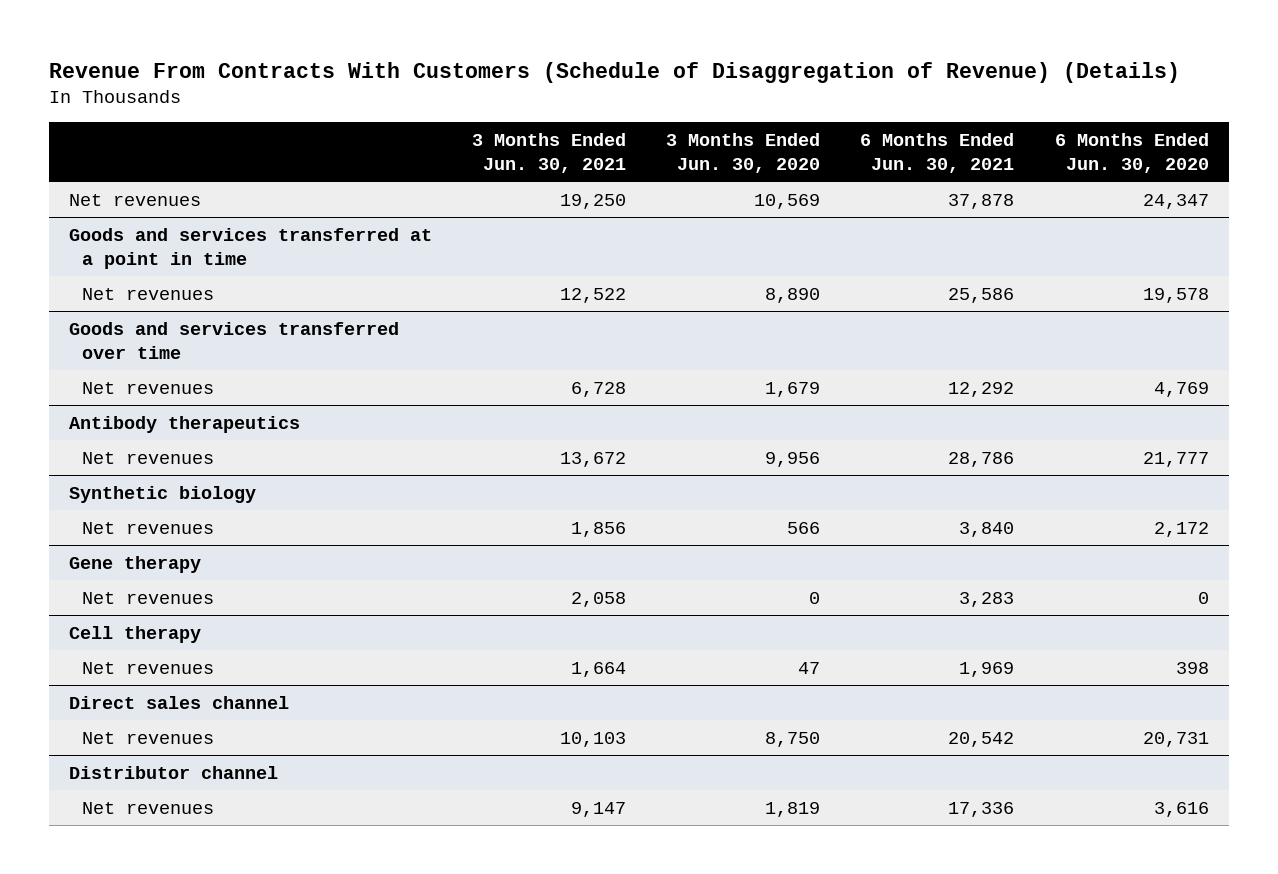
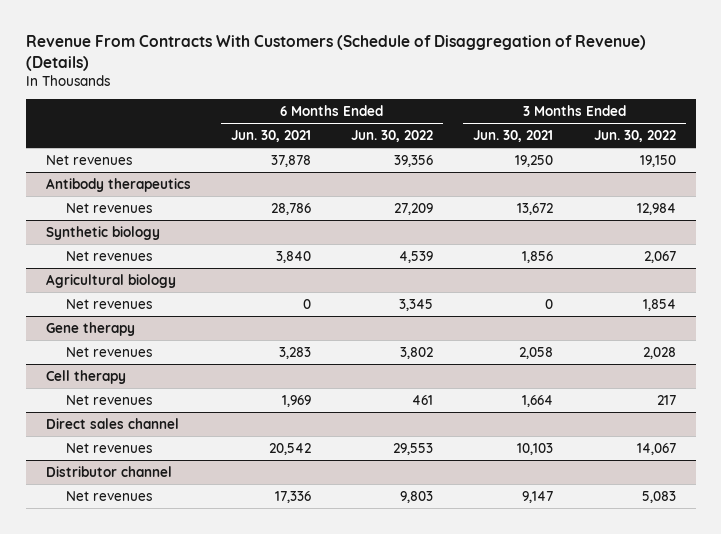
- | 3 Months Ended Jun. 30, 2021 | 3 Months Ended Jun. 30, 2020 | 6 Months Ended Jun. 30, 2021 | 6 Months Ended Jun. 30, 2020
+ | 6 Months Ended Jun. 30, 2021 | 6 Months Ended Jun. 30, 2022 | 3 Months Ended Jun. 30, 2021 | 3 Months Ended Jun. 30, 2022
- Goods and services transferred at a point in time
- Net revenues | 12,522 | 8,890 | 25,586 | 19,578
- Goods and services transferred over time
- Net revenues | 6,728 | 1,679 | 12,292 | 4,769
+ Agricultural biology
+ Net revenues | 0 | 3,345 | 0 | 1,854

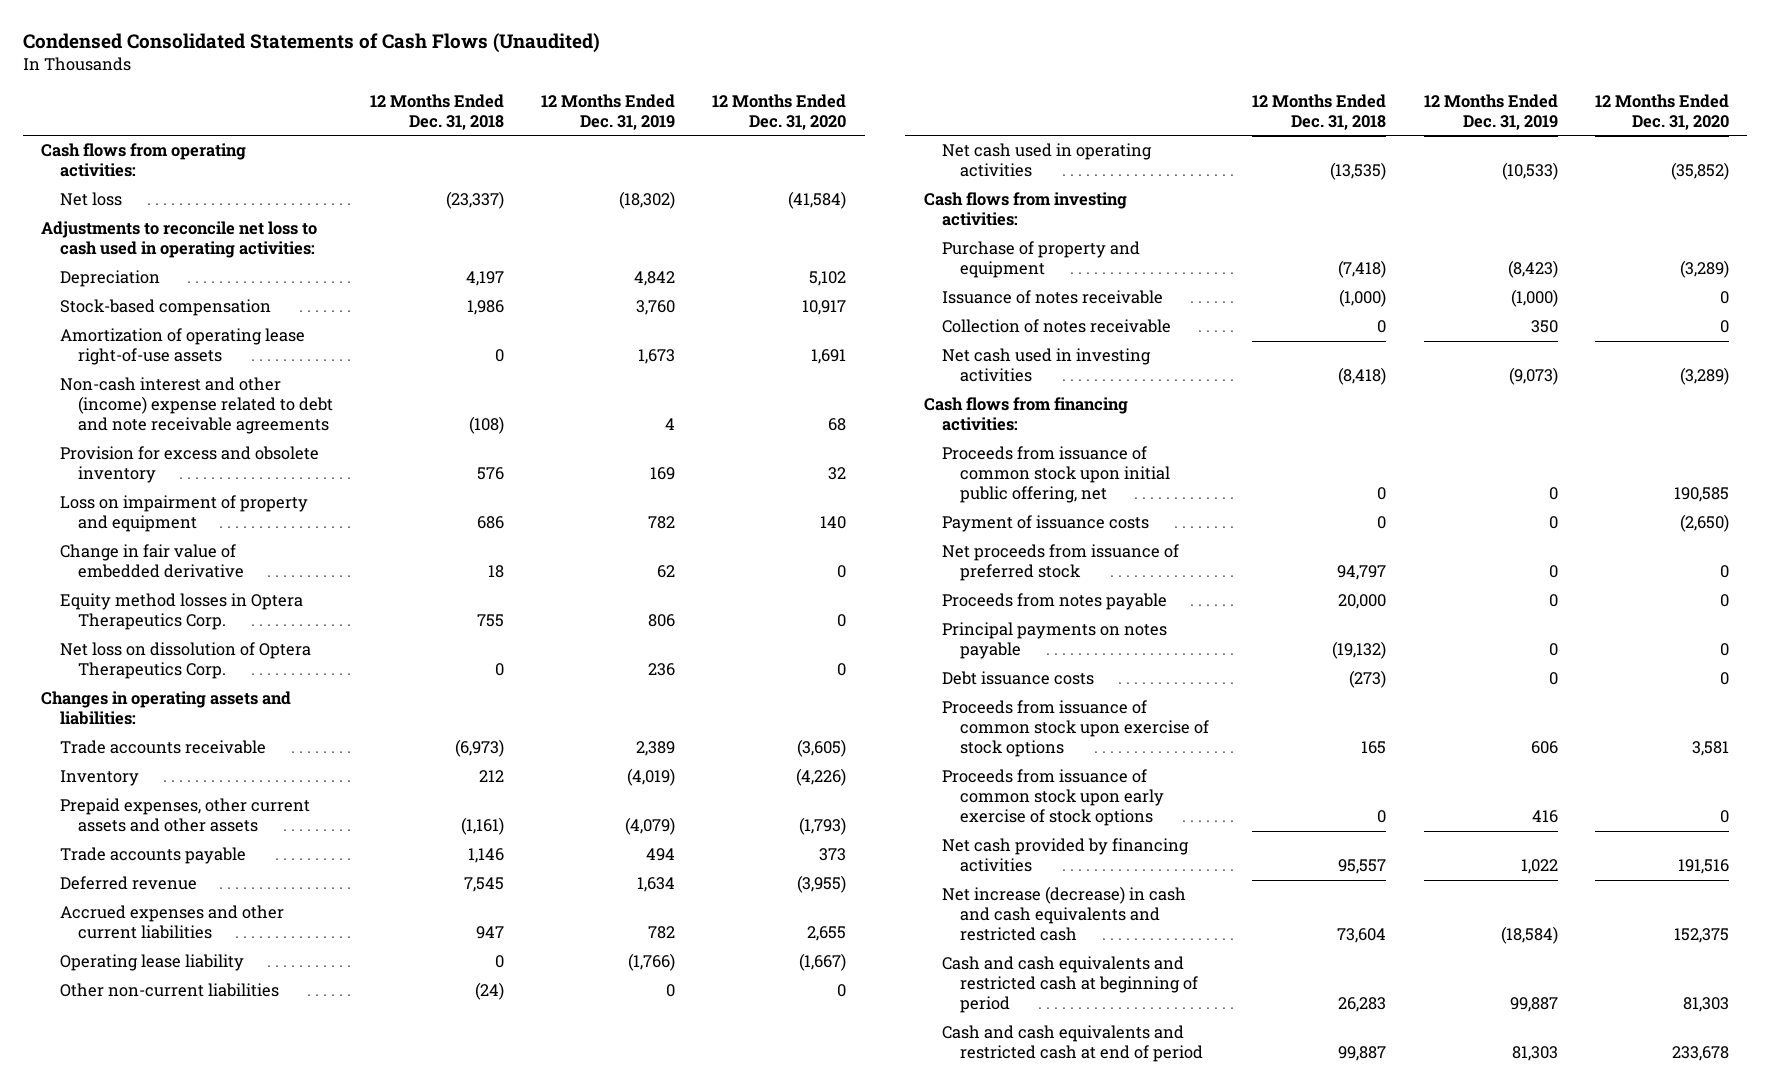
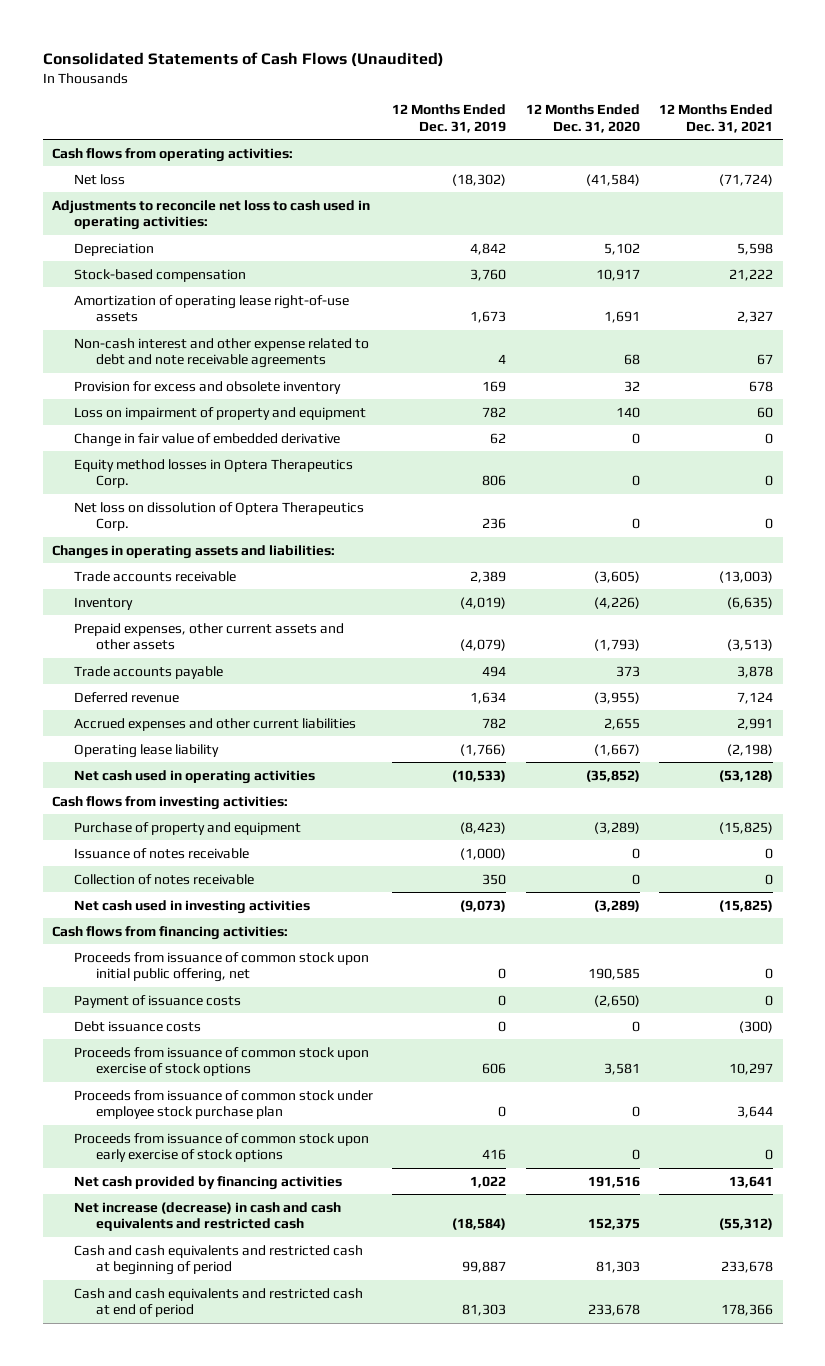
- Condensed Consolidated Statements of Cash Flows (Unaudited)
+ Consolidated Statements of Cash Flows (Unaudited)
- | 12 Months Ended Dec. 31, 2018 | 12 Months Ended Dec. 31, 2019 | 12 Months Ended Dec. 31, 2020
+ | 12 Months Ended Dec. 31, 2019 | 12 Months Ended Dec. 31, 2020 | 12 Months Ended Dec. 31, 2021
- Non-cash interest and other (income) expense related to debt and note receivable agreements | (108) | 4 | 68
+ Non-cash interest and other expense related to debt and note receivable agreements | 4 | 68 | 67
- Other non-current liabilities | (24) | 0 | 0
- Net proceeds from issuance of preferred stock | 94,797 | 0 | 0
- Proceeds from notes payable | 20,000 | 0 | 0
- Principal payments on notes payable | (19,132) | 0 | 0
+ Proceeds from issuance of common stock under employee stock purchase plan | 0 | 0 | 3,644

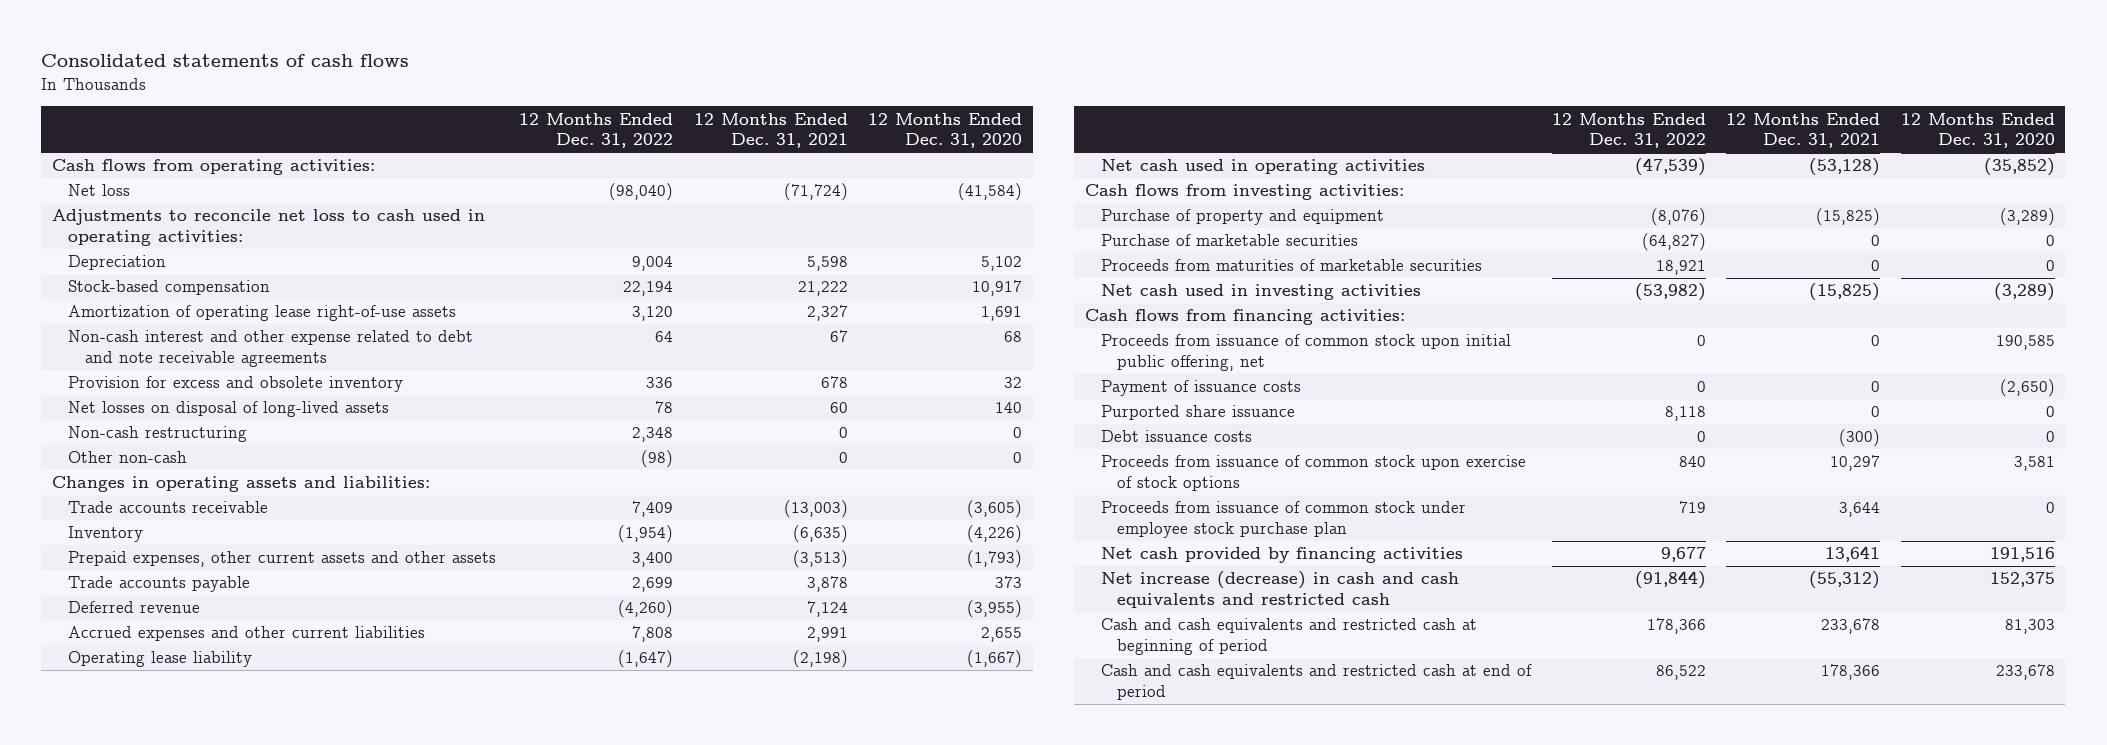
- Consolidated Statements of Cash Flows (Unaudited)
+ Consolidated statements of cash flows
- | 12 Months Ended Dec. 31, 2019 | 12 Months Ended Dec. 31, 2020 | 12 Months Ended Dec. 31, 2021
+ | 12 Months Ended Dec. 31, 2022 | 12 Months Ended Dec. 31, 2021 | 12 Months Ended Dec. 31, 2020
- Loss on impairment of property and equipment | 782 | 140 | 60
- Change in fair value of embedded derivative | 62 | 0 | 0
- Equity method losses in Optera Therapeutics Corp. | 806 | 0 | 0
- Net loss on dissolution of Optera Therapeutics Corp. | 236 | 0 | 0
+ Net losses on disposal of long-lived assets | 78 | 60 | 140
+ Non-cash restructuring | 2,348 | 0 | 0
+ Other non-cash | (98) | 0 | 0
- Issuance of notes receivable | (1,000) | 0 | 0
- Collection of notes receivable | 350 | 0 | 0
+ Purchase of marketable securities | (64,827) | 0 | 0
+ Proceeds from maturities of marketable securities | 18,921 | 0 | 0
+ Purported share issuance | 8,118 | 0 | 0
- Proceeds from issuance of common stock upon early exercise of stock options | 416 | 0 | 0

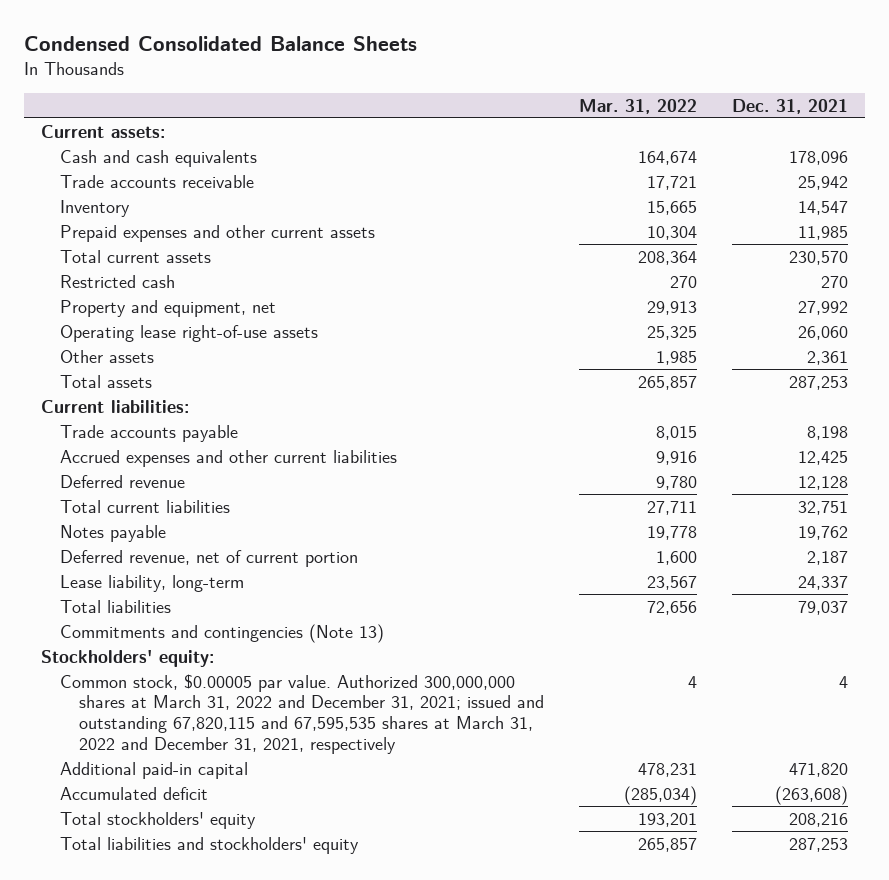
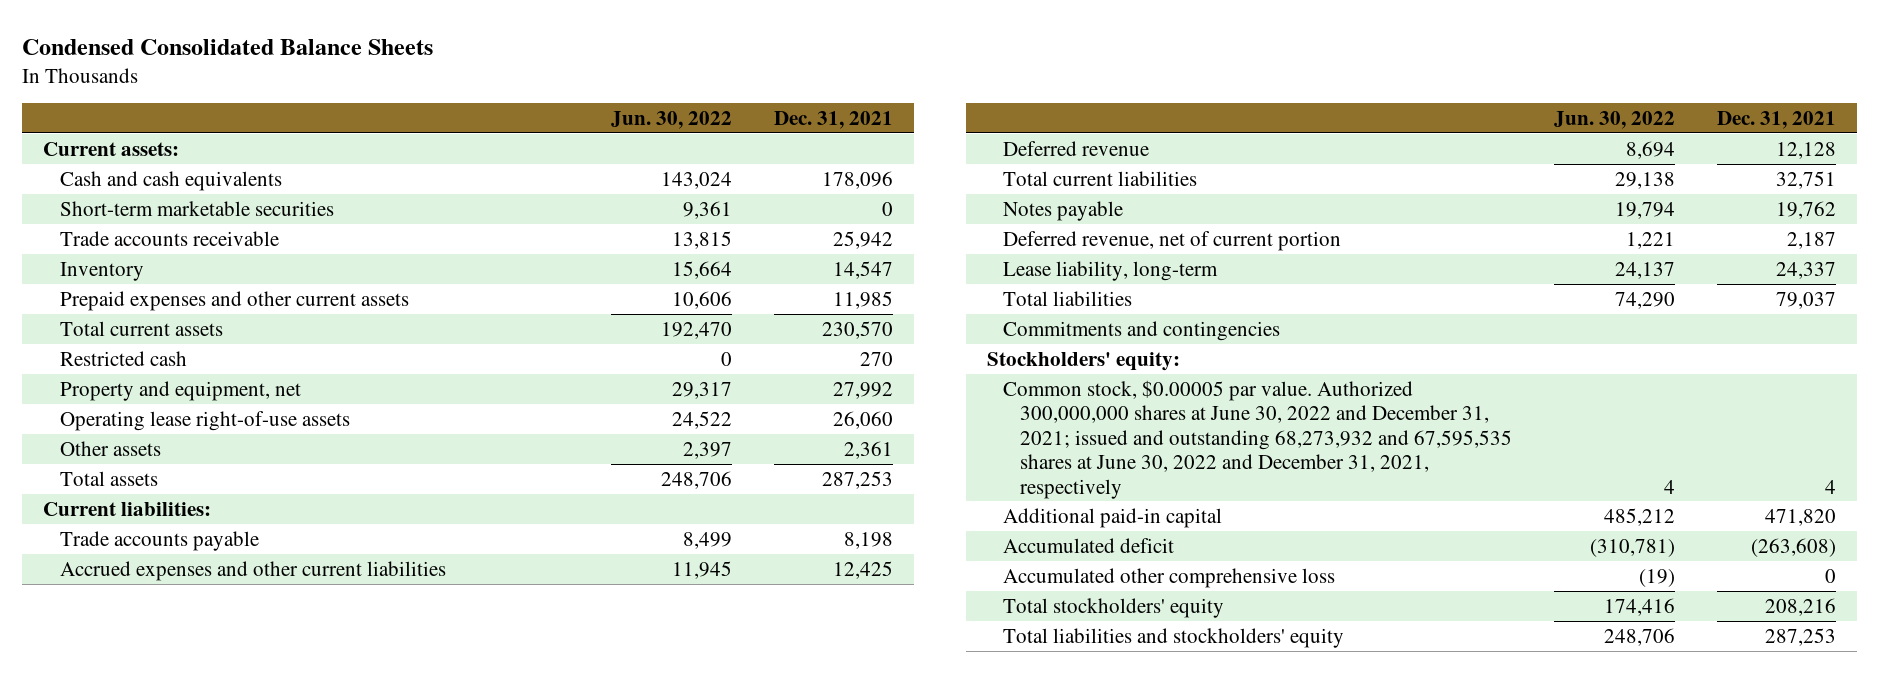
- | Mar. 31, 2022 | Dec. 31, 2021
+ | Jun. 30, 2022 | Dec. 31, 2021
+ Short-term marketable securities | 9,361 | 0
- Commitments and contingencies (Note 13)
+ Commitments and contingencies
- Common stock, $0.00005 par value. Authorized 300,000,000 shares at March 31, 2022 and December 31, 2021; issued and outstanding 67,820,115 and 67,595,535 shares at March 31, 2022 and December 31, 2021, respectively | 4 | 4
+ Common stock, $0.00005 par value. Authorized 300,000,000 shares at June 30, 2022 and December 31, 2021; issued and outstanding 68,273,932 and 67,595,535 shares at June 30, 2022 and December 31, 2021, respectively | 4 | 4
+ Accumulated other comprehensive loss | (19) | 0

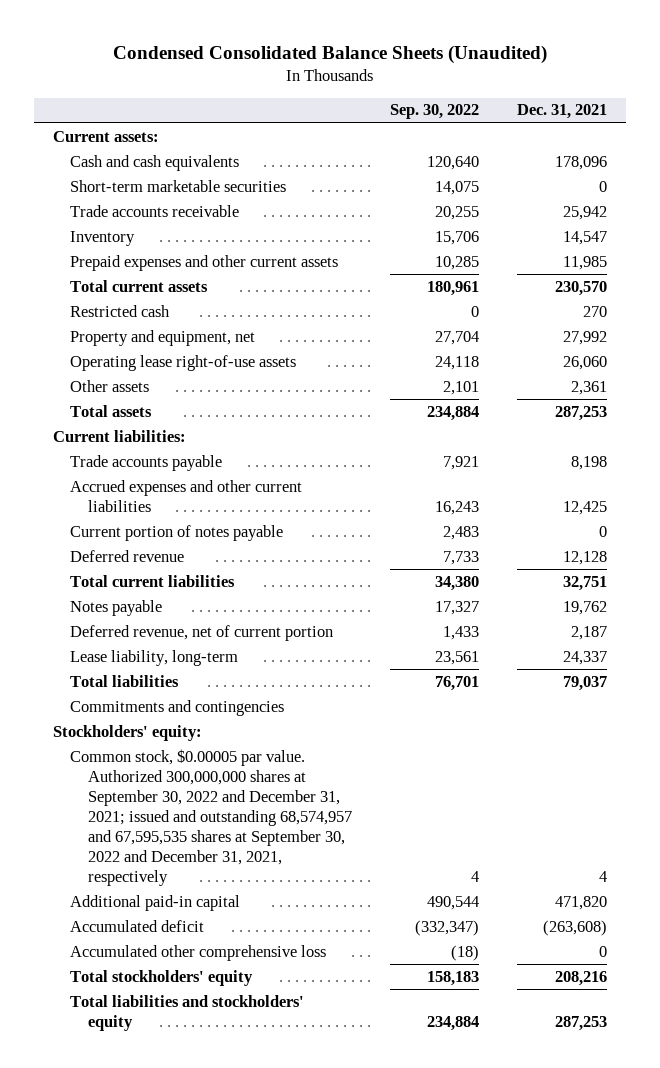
- Condensed Consolidated Balance Sheets
+ Condensed Consolidated Balance Sheets (Unaudited)
- | Jun. 30, 2022 | Dec. 31, 2021
+ | Sep. 30, 2022 | Dec. 31, 2021
+ Current portion of notes payable | 2,483 | 0
- Common stock, $0.00005 par value. Authorized 300,000,000 shares at June 30, 2022 and December 31, 2021; issued and outstanding 68,273,932 and 67,595,535 shares at June 30, 2022 and December 31, 2021, respectively | 4 | 4
+ Common stock, $0.00005 par value. Authorized 300,000,000 shares at September 30, 2022 and December 31, 2021; issued and outstanding 68,574,957 and 67,595,535 shares at September 30, 2022 and December 31, 2021, respectively | 4 | 4

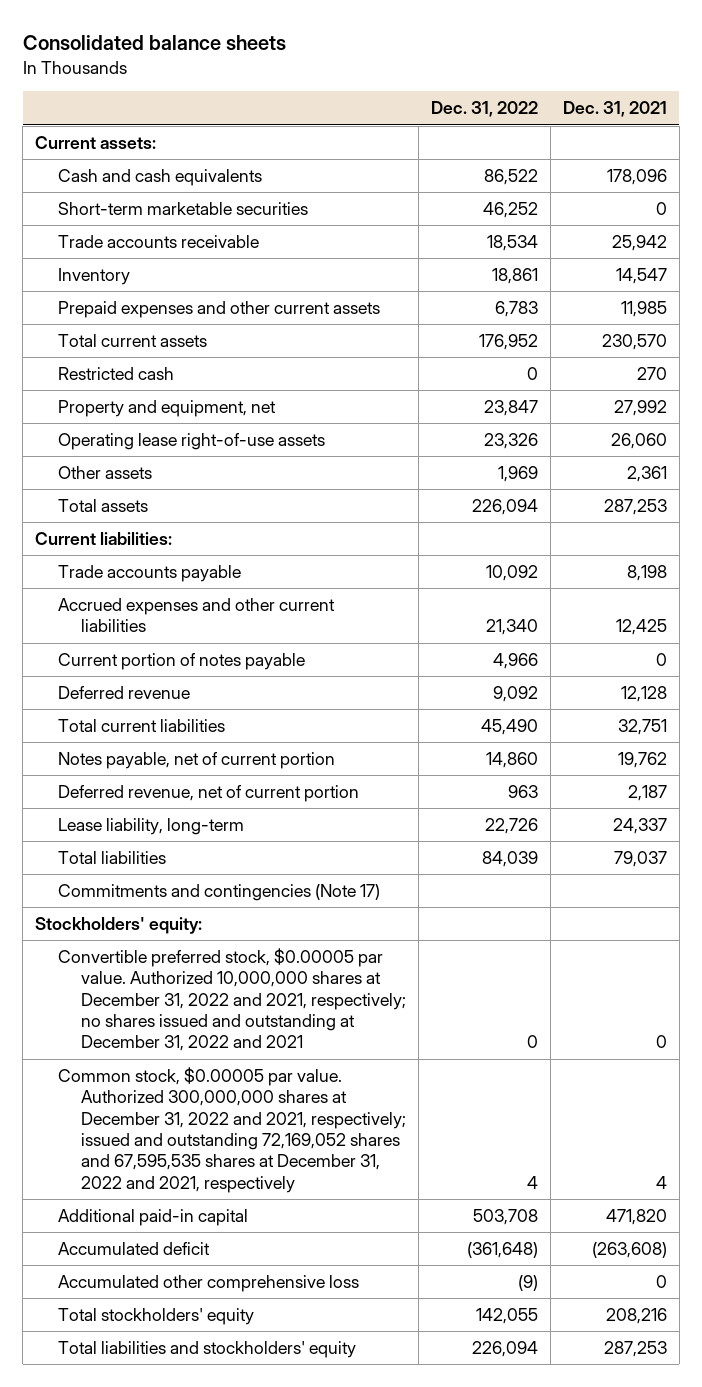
- Condensed Consolidated Balance Sheets (Unaudited)
+ Consolidated balance sheets
- | Sep. 30, 2022 | Dec. 31, 2021
+ | Dec. 31, 2022 | Dec. 31, 2021
- Notes payable | 17,327 | 19,762
+ Notes payable, net of current portion | 14,860 | 19,762
- Commitments and contingencies
+ Commitments and contingencies (Note 17)
- Common stock, $0.00005 par value. Authorized 300,000,000 shares at September 30, 2022 and December 31, 2021; issued and outstanding 68,574,957 and 67,595,535 shares at September 30, 2022 and December 31, 2021, respectively | 4 | 4
+ Convertible preferred stock, $0.00005 par value. Authorized 10,000,000 shares at December 31, 2022 and 2021, respectively; no shares issued and outstanding at December 31, 2022 and 2021 | 0 | 0
+ Common stock, $0.00005 par value. Authorized 300,000,000 shares at December 31, 2022 and 2021, respectively; issued and outstanding 72,169,052 shares and 67,595,535 shares at December 31, 2022 and 2021, respectively | 4 | 4

